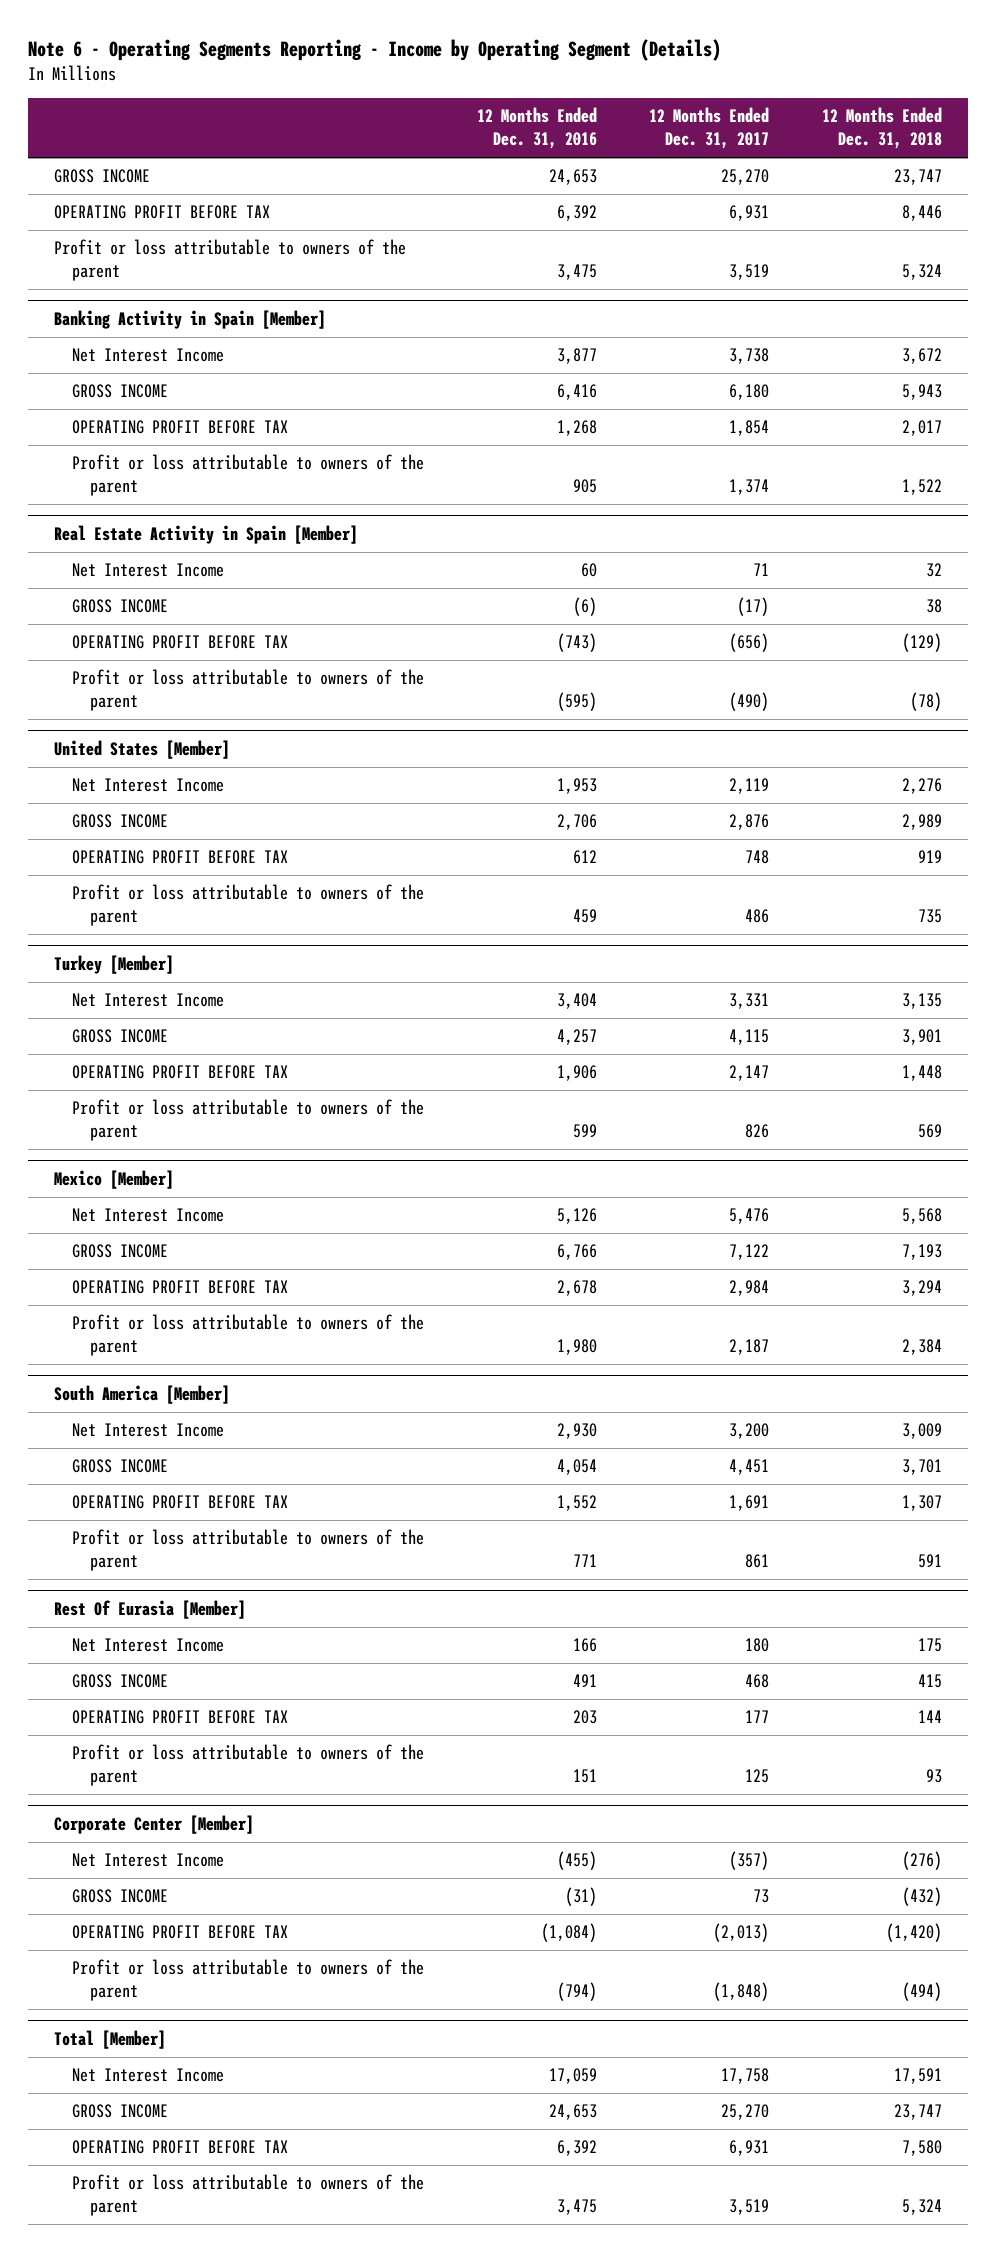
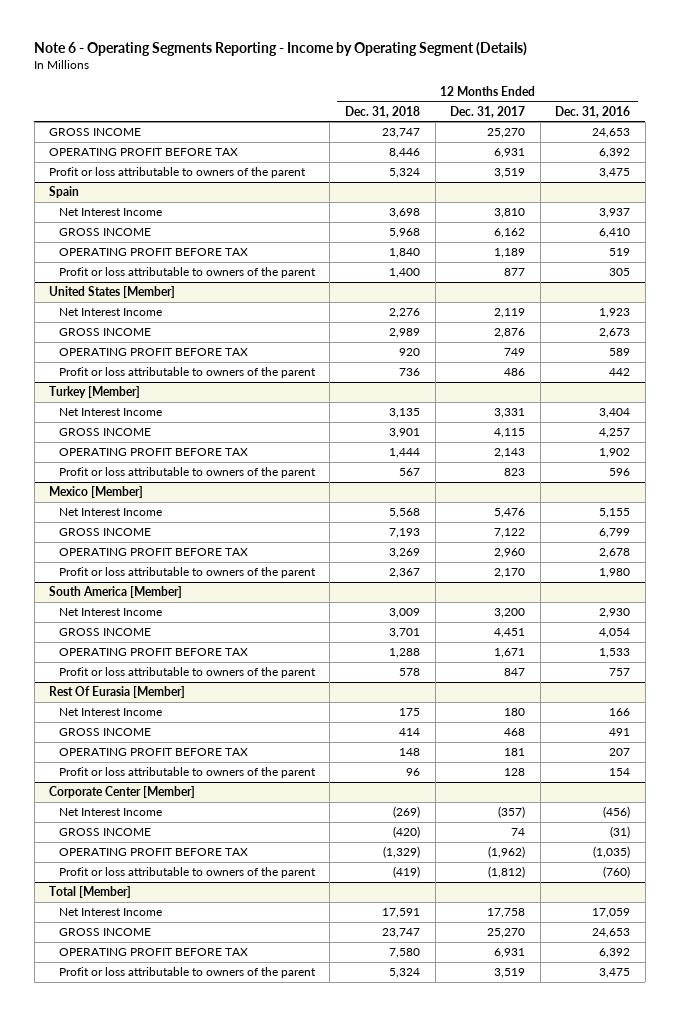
- | 12 Months Ended Dec. 31, 2016 | 12 Months Ended Dec. 31, 2017 | 12 Months Ended Dec. 31, 2018
+ | 12 Months Ended Dec. 31, 2018 | 12 Months Ended Dec. 31, 2017 | 12 Months Ended Dec. 31, 2016
- Banking Activity in Spain [Member]
- Net Interest Income | 3,877 | 3,738 | 3,672
- GROSS INCOME | 6,416 | 6,180 | 5,943
- OPERATING PROFIT BEFORE TAX | 1,268 | 1,854 | 2,017
- Profit or loss attributable to owners of the parent | 905 | 1,374 | 1,522
- Real Estate Activity in Spain [Member]
- Net Interest Income | 60 | 71 | 32
- GROSS INCOME | (6) | (17) | 38
- OPERATING PROFIT BEFORE TAX | (743) | (656) | (129)
- Profit or loss attributable to owners of the parent | (595) | (490) | (78)
+ Spain
+ Net Interest Income | 3,698 | 3,810 | 3,937
+ GROSS INCOME | 5,968 | 6,162 | 6,410
+ OPERATING PROFIT BEFORE TAX | 1,840 | 1,189 | 519
+ Profit or loss attributable to owners of the parent | 1,400 | 877 | 305
@ United States [Member]
- Net Interest Income | 1,953 | 2,119 | 2,276
- GROSS INCOME | 2,706 | 2,876 | 2,989
- OPERATING PROFIT BEFORE TAX | 612 | 748 | 919
- Profit or loss attributable to owners of the parent | 459 | 486 | 735
+ Net Interest Income | 2,276 | 2,119 | 1,923
+ GROSS INCOME | 2,989 | 2,876 | 2,673
+ OPERATING PROFIT BEFORE TAX | 920 | 749 | 589
+ Profit or loss attributable to owners of the parent | 736 | 486 | 442
@ Turkey [Member]
- OPERATING PROFIT BEFORE TAX | 1,906 | 2,147 | 1,448
- Profit or loss attributable to owners of the parent | 599 | 826 | 569
+ OPERATING PROFIT BEFORE TAX | 1,444 | 2,143 | 1,902
+ Profit or loss attributable to owners of the parent | 567 | 823 | 596
@ Mexico [Member]
- Net Interest Income | 5,126 | 5,476 | 5,568
- GROSS INCOME | 6,766 | 7,122 | 7,193
- OPERATING PROFIT BEFORE TAX | 2,678 | 2,984 | 3,294
- Profit or loss attributable to owners of the parent | 1,980 | 2,187 | 2,384
+ Net Interest Income | 5,568 | 5,476 | 5,155
+ GROSS INCOME | 7,193 | 7,122 | 6,799
+ OPERATING PROFIT BEFORE TAX | 3,269 | 2,960 | 2,678
+ Profit or loss attributable to owners of the parent | 2,367 | 2,170 | 1,980
@ South America [Member]
- OPERATING PROFIT BEFORE TAX | 1,552 | 1,691 | 1,307
- Profit or loss attributable to owners of the parent | 771 | 861 | 591
+ OPERATING PROFIT BEFORE TAX | 1,288 | 1,671 | 1,533
+ Profit or loss attributable to owners of the parent | 578 | 847 | 757
@ Rest Of Eurasia [Member]
- GROSS INCOME | 491 | 468 | 415
- OPERATING PROFIT BEFORE TAX | 203 | 177 | 144
- Profit or loss attributable to owners of the parent | 151 | 125 | 93
+ GROSS INCOME | 414 | 468 | 491
+ OPERATING PROFIT BEFORE TAX | 148 | 181 | 207
+ Profit or loss attributable to owners of the parent | 96 | 128 | 154
@ Corporate Center [Member]
- Net Interest Income | (455) | (357) | (276)
- GROSS INCOME | (31) | 73 | (432)
- OPERATING PROFIT BEFORE TAX | (1,084) | (2,013) | (1,420)
- Profit or loss attributable to owners of the parent | (794) | (1,848) | (494)
+ Net Interest Income | (269) | (357) | (456)
+ GROSS INCOME | (420) | 74 | (31)
+ OPERATING PROFIT BEFORE TAX | (1,329) | (1,962) | (1,035)
+ Profit or loss attributable to owners of the parent | (419) | (1,812) | (760)

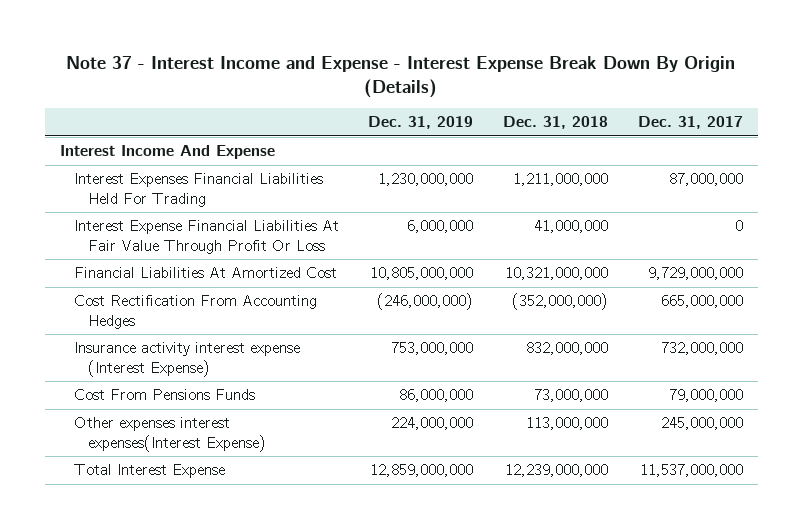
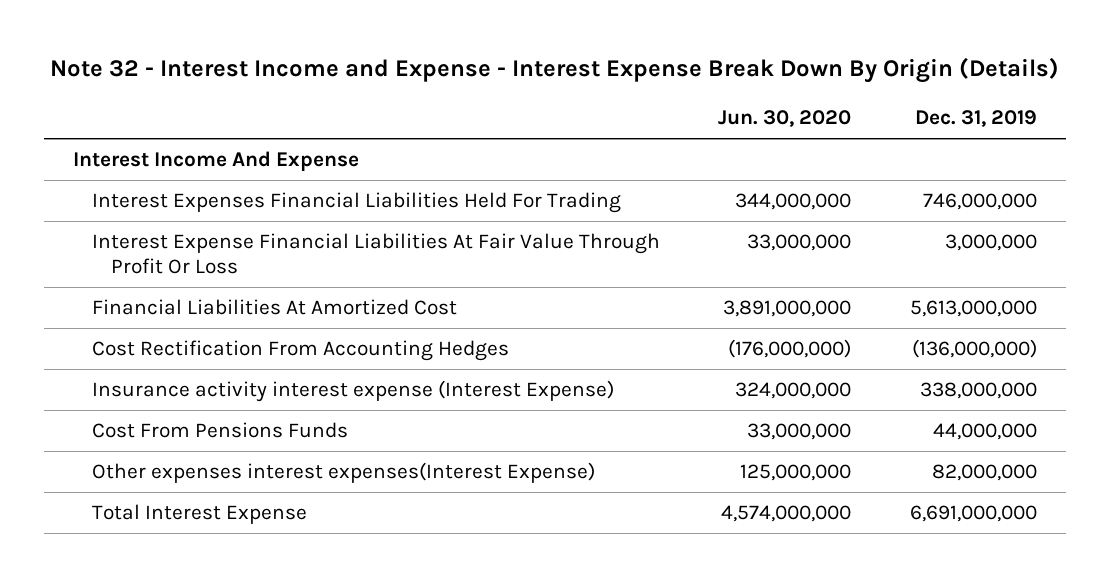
- Note 37 - Interest Income and Expense - Interest Expense Break Down By Origin (Details)
+ Note 32 - Interest Income and Expense - Interest Expense Break Down By Origin (Details)
- | Dec. 31, 2019 | Dec. 31, 2018 | Dec. 31, 2017
+ | Jun. 30, 2020 | Dec. 31, 2019
- Interest Expenses Financial Liabilities Held For Trading | 1,230,000,000 | 1,211,000,000 | 87,000,000
- Interest Expense Financial Liabilities At Fair Value Through Profit Or Loss | 6,000,000 | 41,000,000 | 0
- Financial Liabilities At Amortized Cost | 10,805,000,000 | 10,321,000,000 | 9,729,000,000
- Cost Rectification From Accounting Hedges | (246,000,000) | (352,000,000) | 665,000,000
- Insurance activity interest expense (Interest Expense) | 753,000,000 | 832,000,000 | 732,000,000
- Cost From Pensions Funds | 86,000,000 | 73,000,000 | 79,000,000
- Other expenses interest expenses(Interest Expense) | 224,000,000 | 113,000,000 | 245,000,000
- Total Interest Expense | 12,859,000,000 | 12,239,000,000 | 11,537,000,000
+ Interest Expenses Financial Liabilities Held For Trading | 344,000,000 | 746,000,000
+ Interest Expense Financial Liabilities At Fair Value Through Profit Or Loss | 33,000,000 | 3,000,000
+ Financial Liabilities At Amortized Cost | 3,891,000,000 | 5,613,000,000
+ Cost Rectification From Accounting Hedges | (176,000,000) | (136,000,000)
+ Insurance activity interest expense (Interest Expense) | 324,000,000 | 338,000,000
+ Cost From Pensions Funds | 33,000,000 | 44,000,000
+ Other expenses interest expenses(Interest Expense) | 125,000,000 | 82,000,000
+ Total Interest Expense | 4,574,000,000 | 6,691,000,000

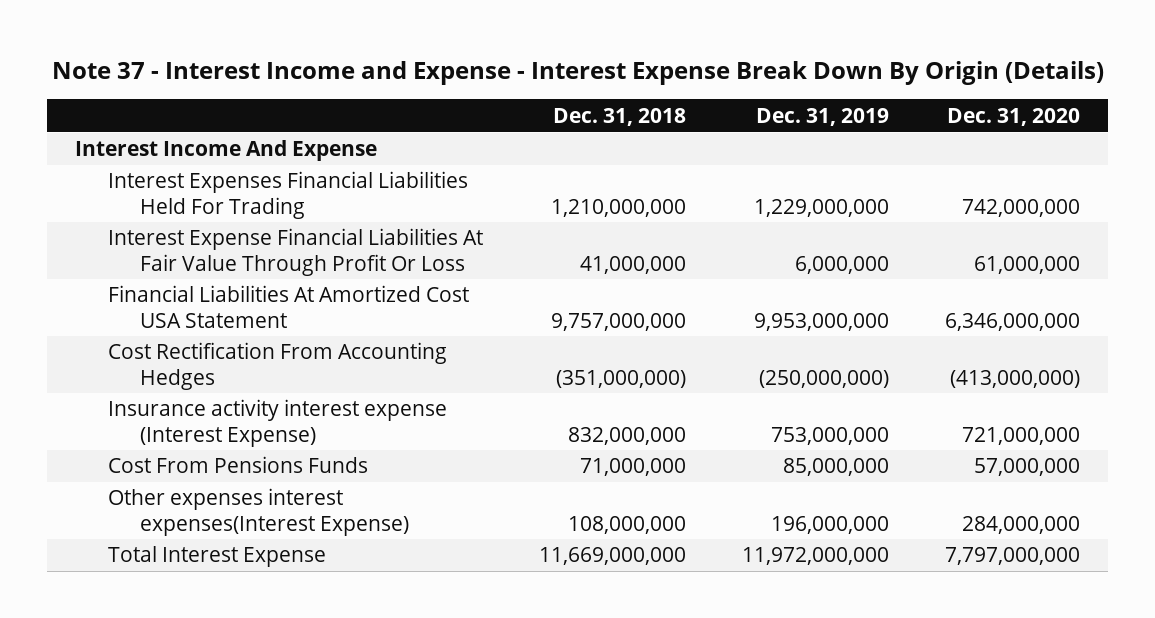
- Note 32 - Interest Income and Expense - Interest Expense Break Down By Origin (Details)
+ Note 37 - Interest Income and Expense - Interest Expense Break Down By Origin (Details)
- | Jun. 30, 2020 | Dec. 31, 2019
+ | Dec. 31, 2018 | Dec. 31, 2019 | Dec. 31, 2020
- Interest Expenses Financial Liabilities Held For Trading | 344,000,000 | 746,000,000
- Interest Expense Financial Liabilities At Fair Value Through Profit Or Loss | 33,000,000 | 3,000,000
- Financial Liabilities At Amortized Cost | 3,891,000,000 | 5,613,000,000
- Cost Rectification From Accounting Hedges | (176,000,000) | (136,000,000)
- Insurance activity interest expense (Interest Expense) | 324,000,000 | 338,000,000
- Cost From Pensions Funds | 33,000,000 | 44,000,000
- Other expenses interest expenses(Interest Expense) | 125,000,000 | 82,000,000
- Total Interest Expense | 4,574,000,000 | 6,691,000,000
+ Interest Expenses Financial Liabilities Held For Trading | 1,210,000,000 | 1,229,000,000 | 742,000,000
+ Interest Expense Financial Liabilities At Fair Value Through Profit Or Loss | 41,000,000 | 6,000,000 | 61,000,000
+ Financial Liabilities At Amortized Cost USA Statement | 9,757,000,000 | 9,953,000,000 | 6,346,000,000
+ Cost Rectification From Accounting Hedges | (351,000,000) | (250,000,000) | (413,000,000)
+ Insurance activity interest expense (Interest Expense) | 832,000,000 | 753,000,000 | 721,000,000
+ Cost From Pensions Funds | 71,000,000 | 85,000,000 | 57,000,000
+ Other expenses interest expenses(Interest Expense) | 108,000,000 | 196,000,000 | 284,000,000
+ Total Interest Expense | 11,669,000,000 | 11,972,000,000 | 7,797,000,000

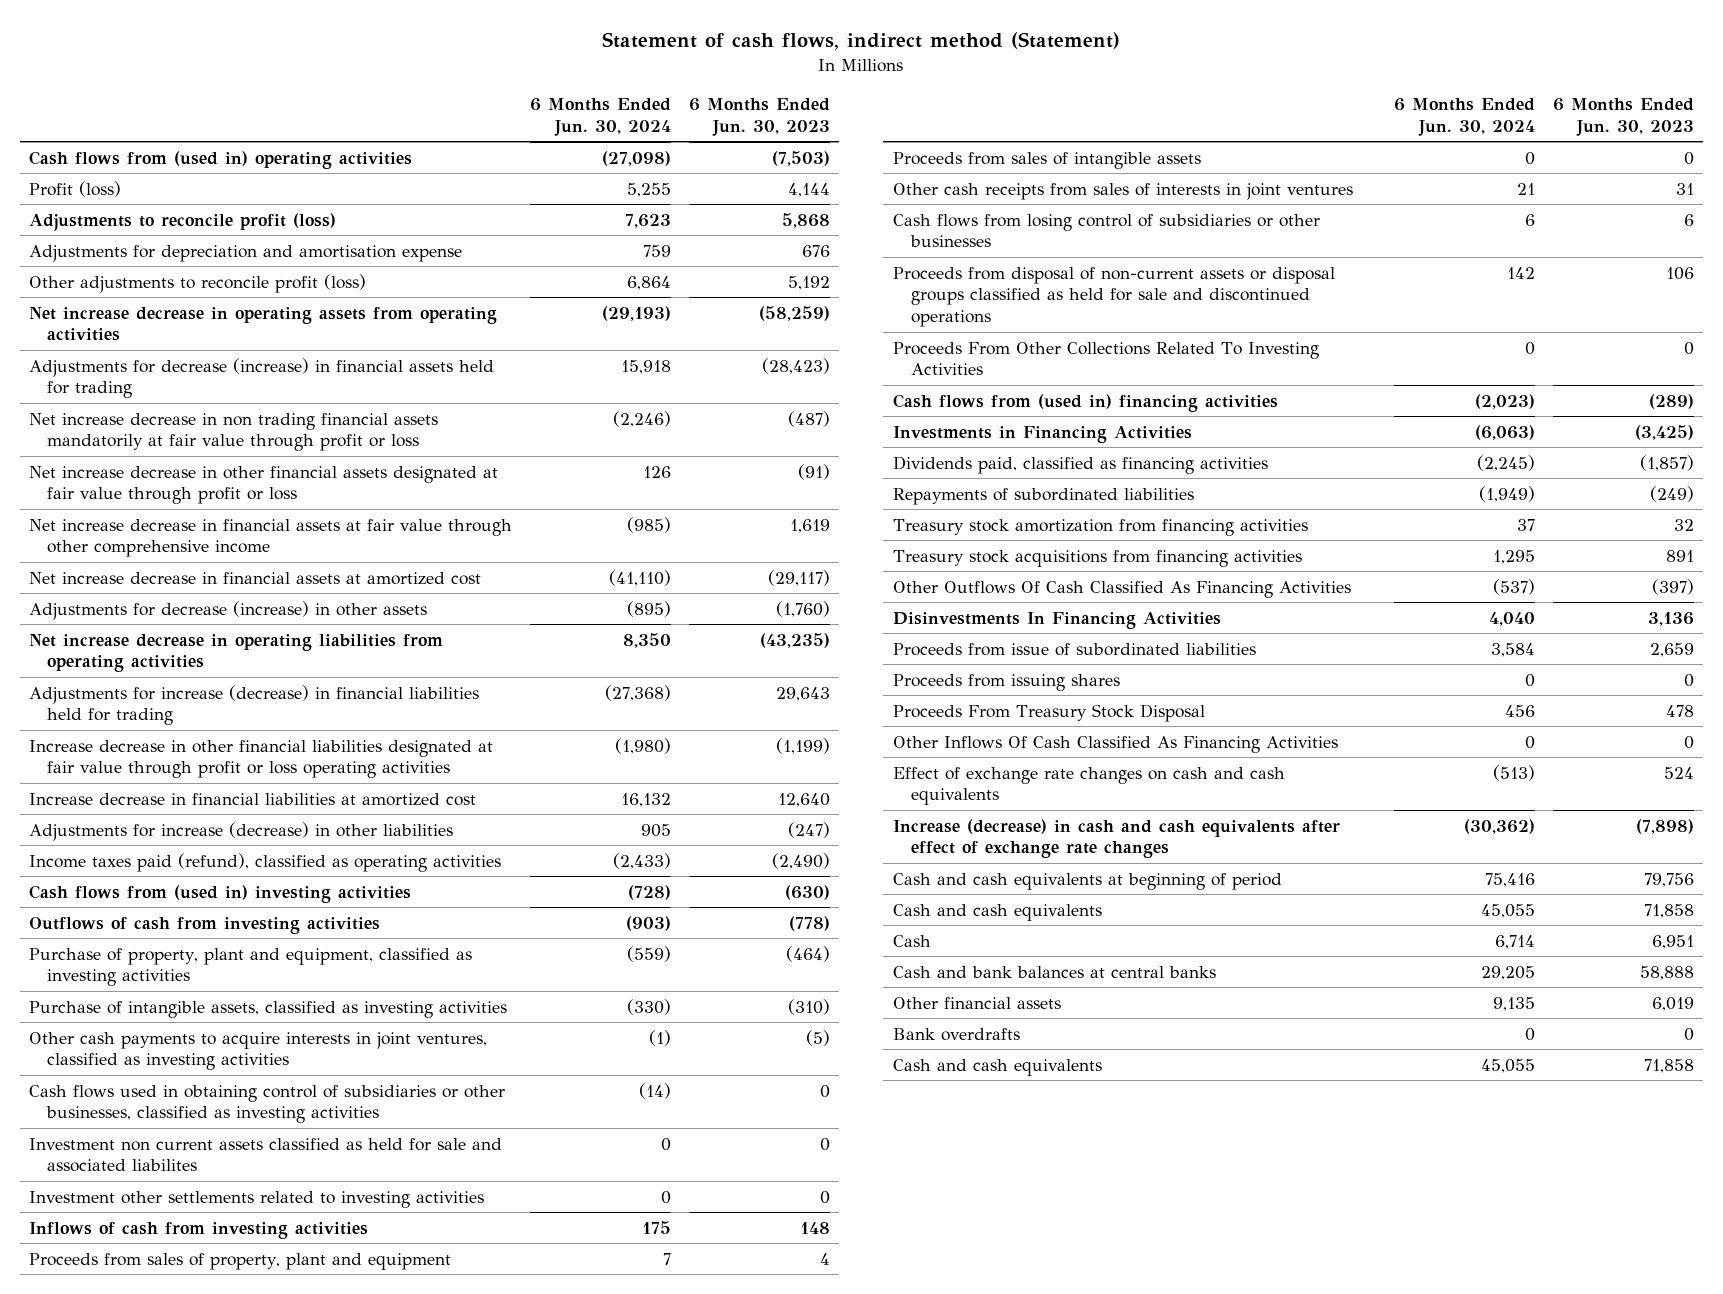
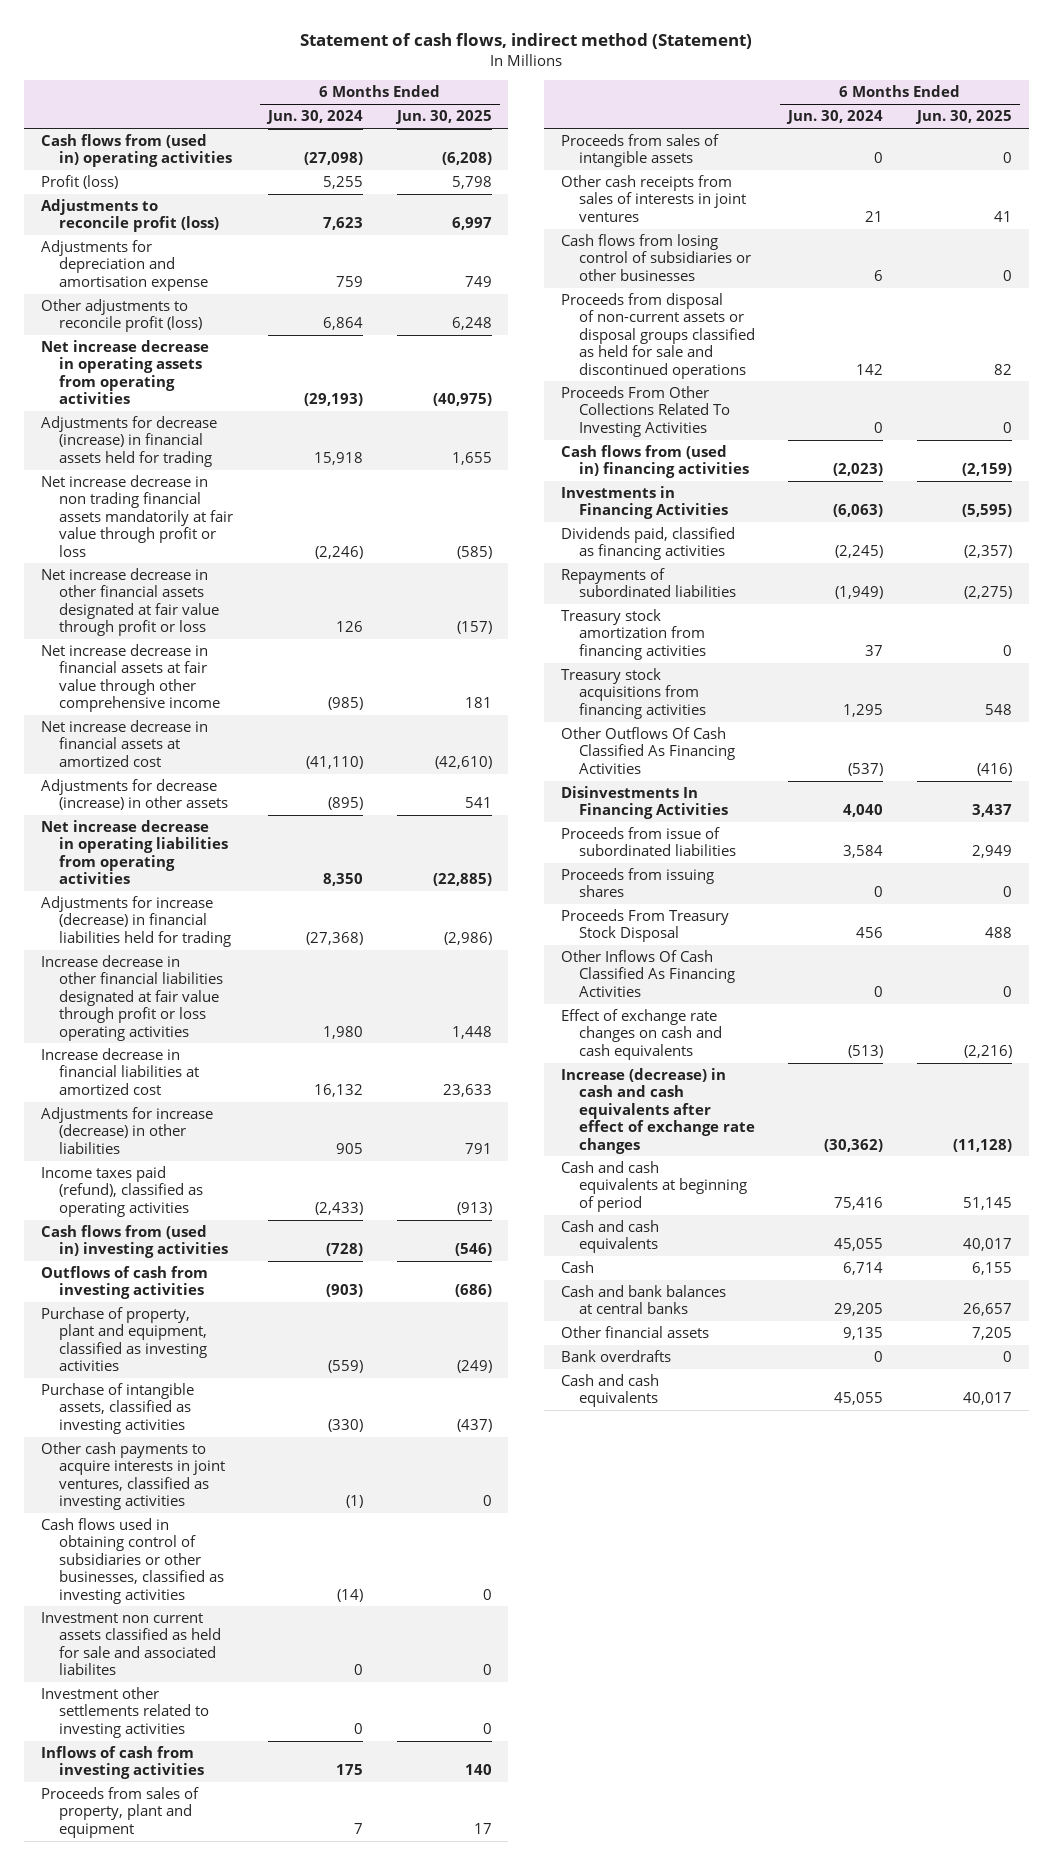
- | 6 Months Ended Jun. 30, 2024 | 6 Months Ended Jun. 30, 2023
+ | 6 Months Ended Jun. 30, 2024 | 6 Months Ended Jun. 30, 2025
- Increase decrease in other financial liabilities designated at fair value through profit or loss operating activities | (1,980) | (1,199)
+ Increase decrease in other financial liabilities designated at fair value through profit or loss operating activities | 1,980 | 1,448

